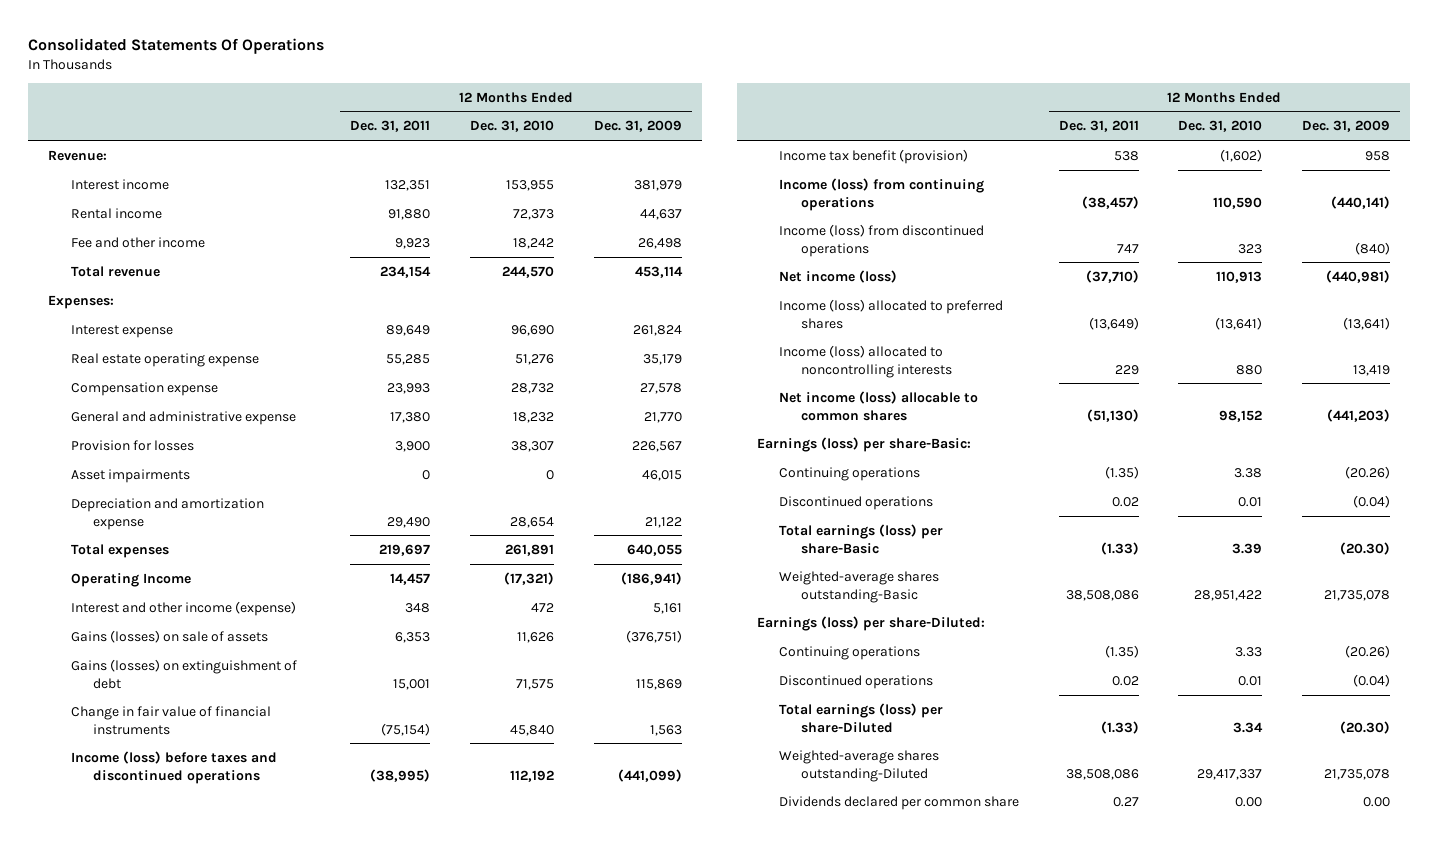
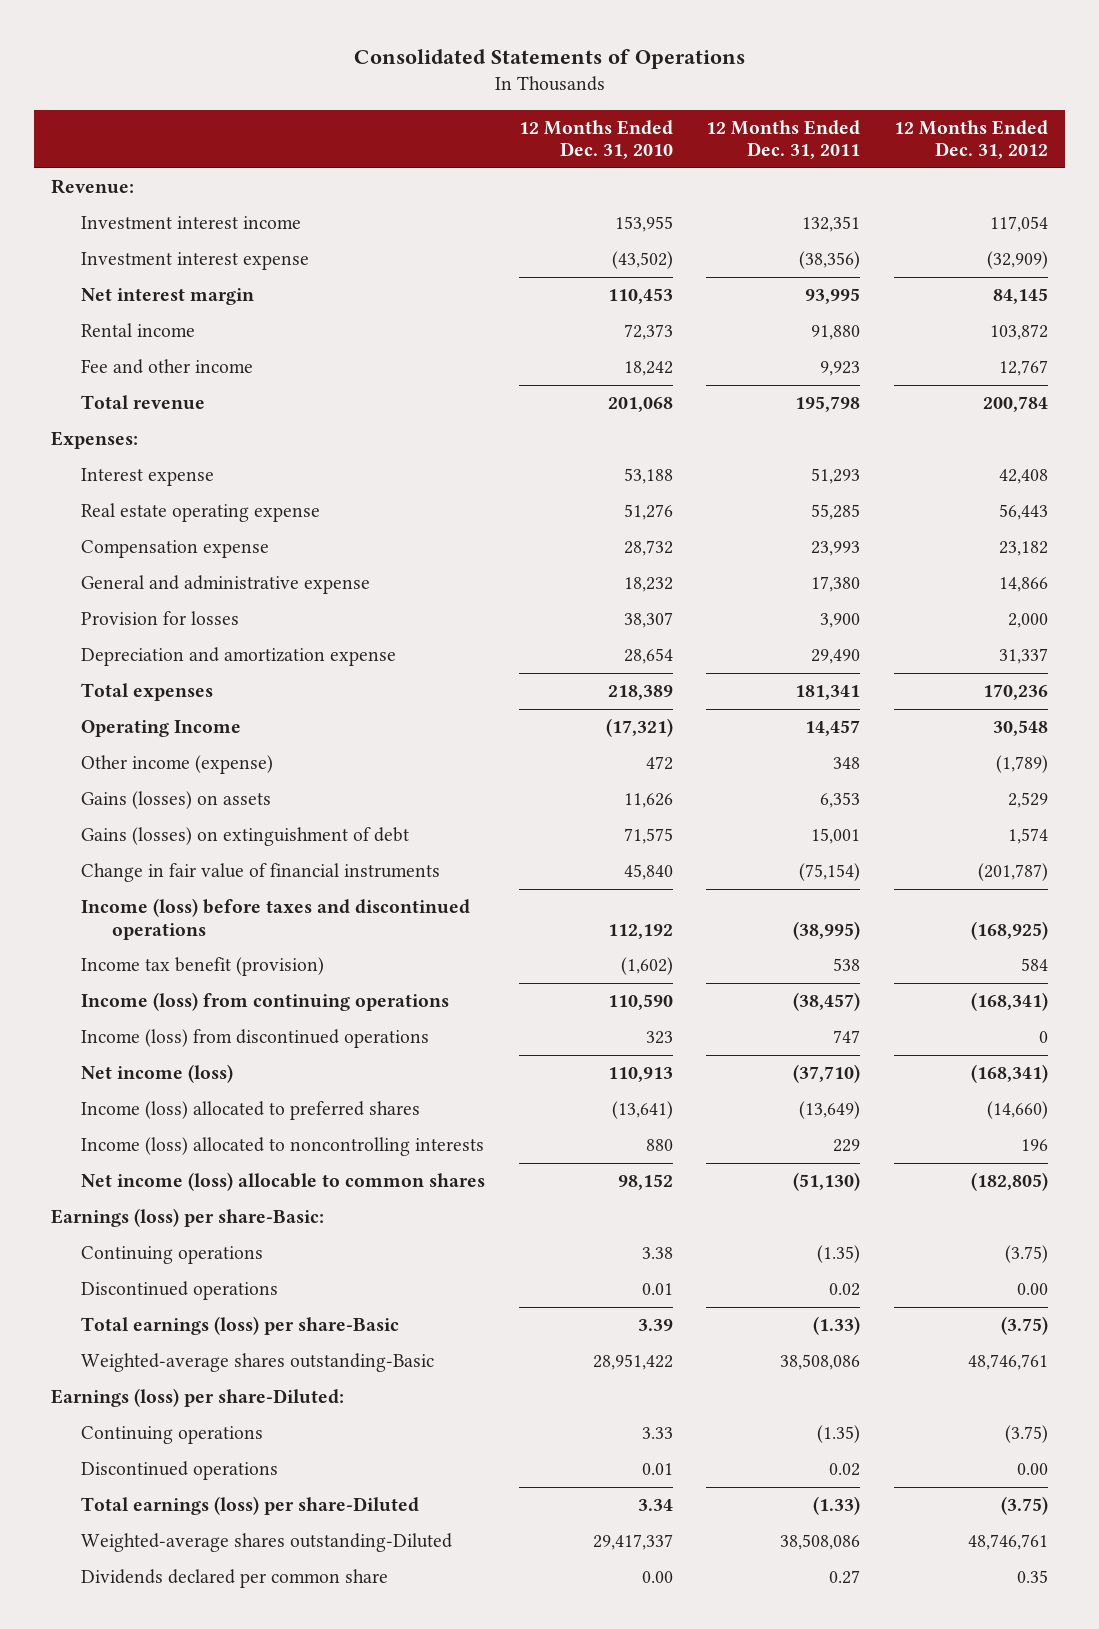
- Consolidated Statements Of Operations
+ Consolidated Statements of Operations
- | 12 Months Ended Dec. 31, 2011 | 12 Months Ended Dec. 31, 2010 | 12 Months Ended Dec. 31, 2009
+ | 12 Months Ended Dec. 31, 2010 | 12 Months Ended Dec. 31, 2011 | 12 Months Ended Dec. 31, 2012
- Interest income | 132,351 | 153,955 | 381,979
+ Investment interest income | 153,955 | 132,351 | 117,054
+ Investment interest expense | (43,502) | (38,356) | (32,909)
+ Net interest margin | 110,453 | 93,995 | 84,145
- Total revenue | 234,154 | 244,570 | 453,114
+ Total revenue | 201,068 | 195,798 | 200,784
- Interest expense | 89,649 | 96,690 | 261,824
+ Interest expense | 53,188 | 51,293 | 42,408
- Asset impairments | 0 | 0 | 46,015
- Total expenses | 219,697 | 261,891 | 640,055
+ Total expenses | 218,389 | 181,341 | 170,236
- Interest and other income (expense) | 348 | 472 | 5,161
- Gains (losses) on sale of assets | 6,353 | 11,626 | (376,751)
+ Other income (expense) | 472 | 348 | (1,789)
+ Gains (losses) on assets | 11,626 | 6,353 | 2,529

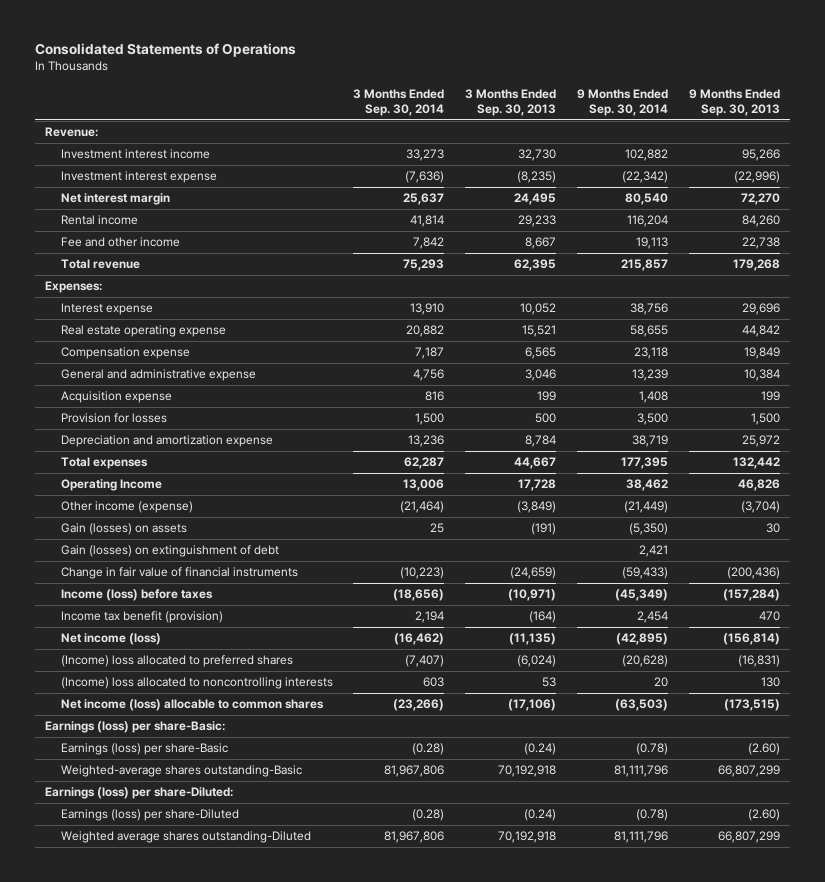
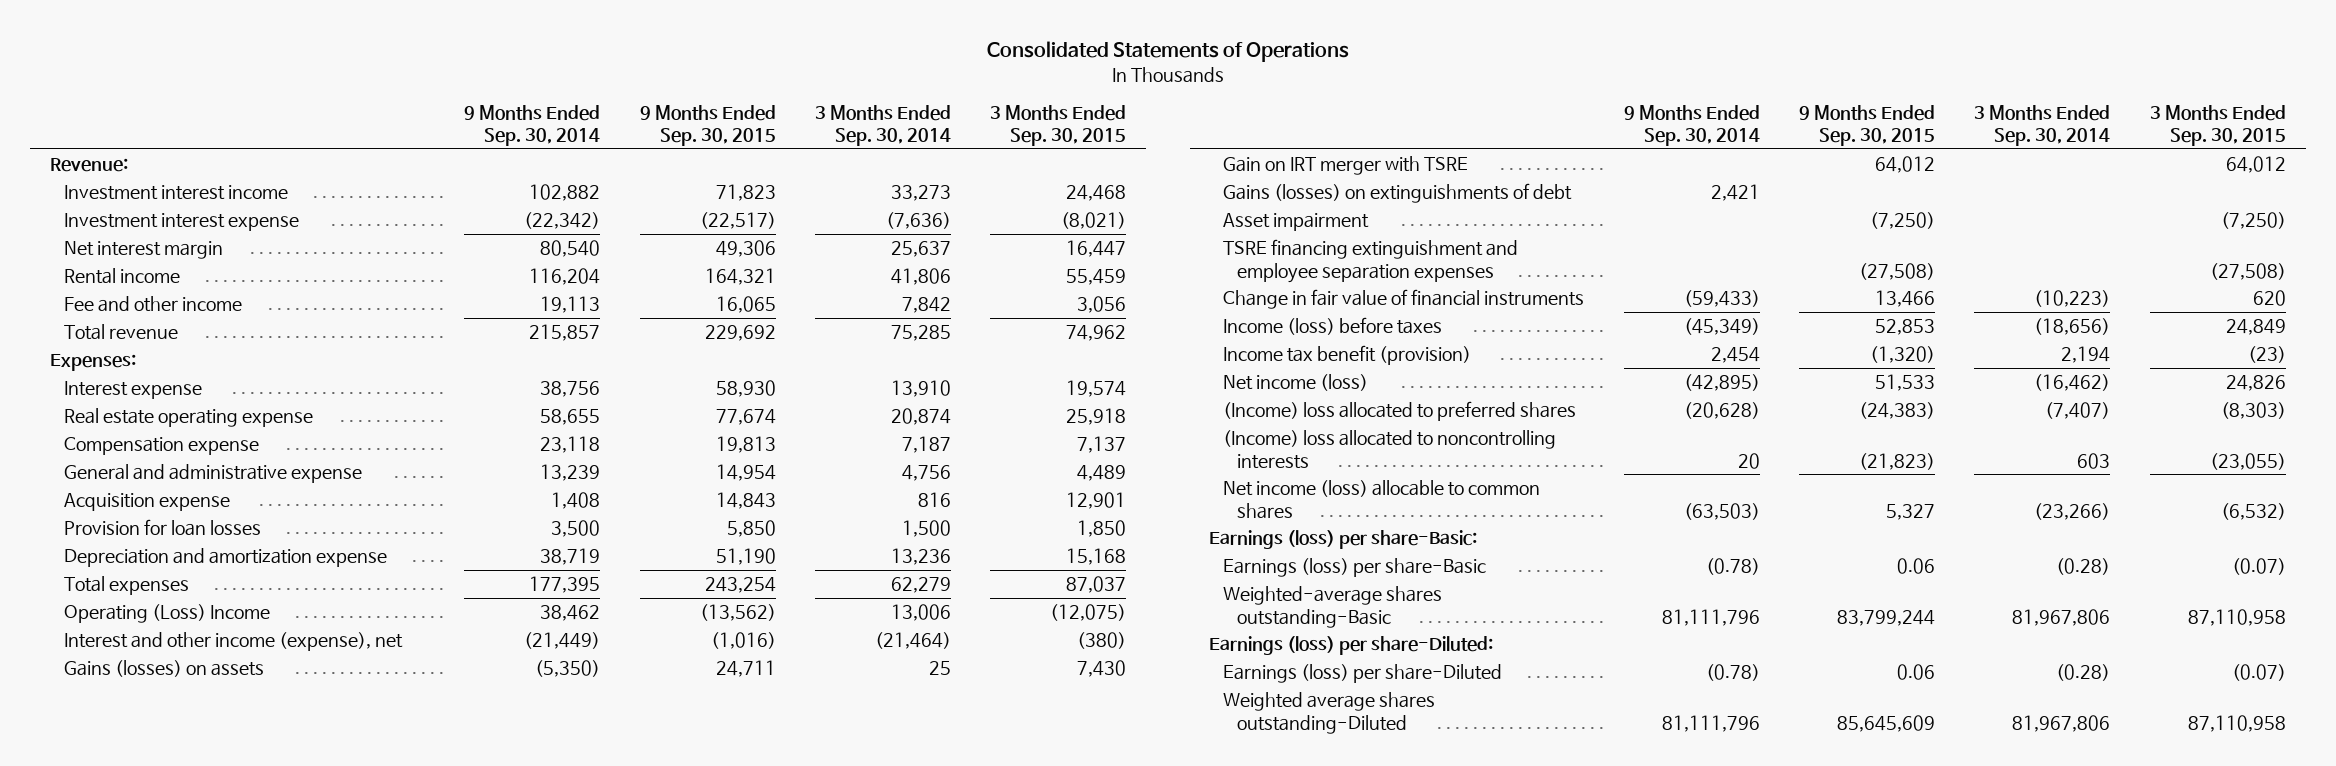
- | 3 Months Ended Sep. 30, 2014 | 3 Months Ended Sep. 30, 2013 | 9 Months Ended Sep. 30, 2014 | 9 Months Ended Sep. 30, 2013
+ | 9 Months Ended Sep. 30, 2014 | 9 Months Ended Sep. 30, 2015 | 3 Months Ended Sep. 30, 2014 | 3 Months Ended Sep. 30, 2015
- Rental income | 41,814 | 29,233 | 116,204 | 84,260
+ Rental income | 116,204 | 164,321 | 41,806 | 55,459
- Total revenue | 75,293 | 62,395 | 215,857 | 179,268
+ Total revenue | 215,857 | 229,692 | 75,285 | 74,962
- Real estate operating expense | 20,882 | 15,521 | 58,655 | 44,842
+ Real estate operating expense | 58,655 | 77,674 | 20,874 | 25,918
- Provision for losses | 1,500 | 500 | 3,500 | 1,500
+ Provision for loan losses | 3,500 | 5,850 | 1,500 | 1,850
- Total expenses | 62,287 | 44,667 | 177,395 | 132,442
- Operating Income | 13,006 | 17,728 | 38,462 | 46,826
- Other income (expense) | (21,464) | (3,849) | (21,449) | (3,704)
- Gain (losses) on assets | 25 | (191) | (5,350) | 30
- Gain (losses) on extinguishment of debt | | | 2,421 |
+ Total expenses | 177,395 | 243,254 | 62,279 | 87,037
+ Operating (Loss) Income | 38,462 | (13,562) | 13,006 | (12,075)
+ Interest and other income (expense), net | (21,449) | (1,016) | (21,464) | (380)
+ Gains (losses) on assets | (5,350) | 24,711 | 25 | 7,430
+ Gain on IRT merger with TSRE | | 64,012 | | 64,012
+ Gains (losses) on extinguishments of debt | 2,421 | | |
+ Asset impairment | | (7,250) | | (7,250)
+ TSRE financing extinguishment and employee separation expenses | | (27,508) | | (27,508)

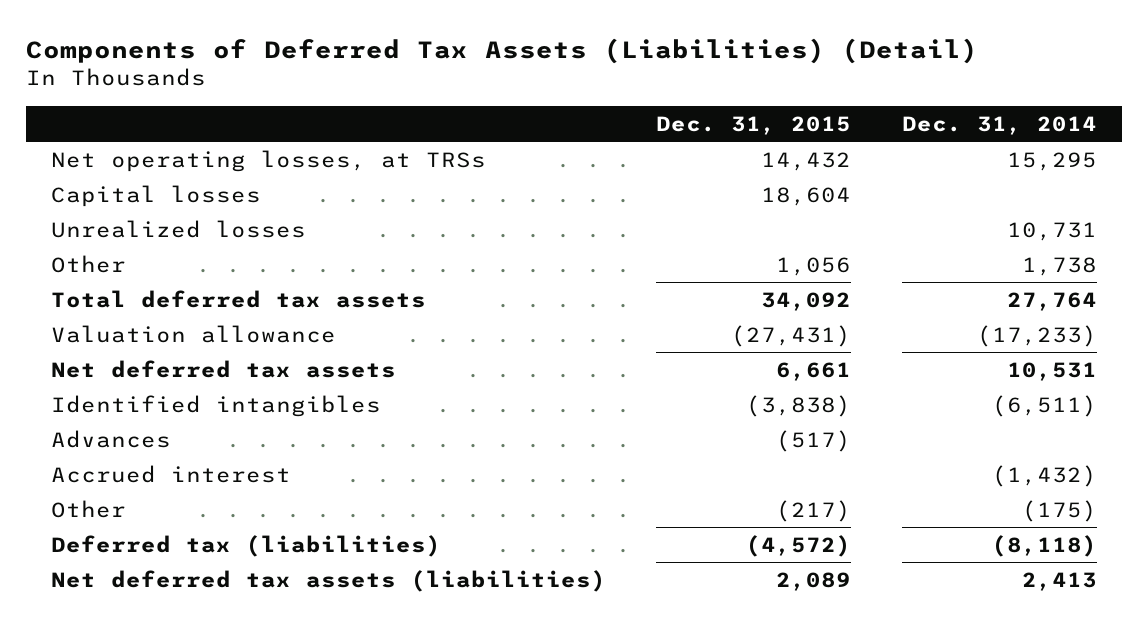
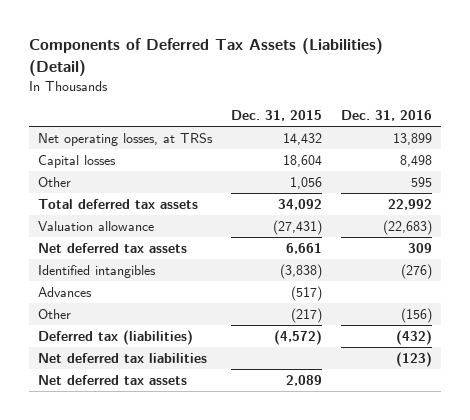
- | Dec. 31, 2015 | Dec. 31, 2014
+ | Dec. 31, 2015 | Dec. 31, 2016
- Unrealized losses | | 10,731
- Accrued interest | | (1,432)
- Net deferred tax assets (liabilities) | 2,089 | 2,413
+ Net deferred tax liabilities | | (123)
+ Net deferred tax assets | 2,089 |

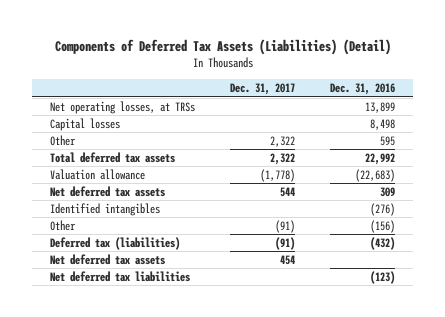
- | Dec. 31, 2015 | Dec. 31, 2016
+ | Dec. 31, 2017 | Dec. 31, 2016
- Advances | (517) |
moved down: Net deferred tax liabilities | | (123)

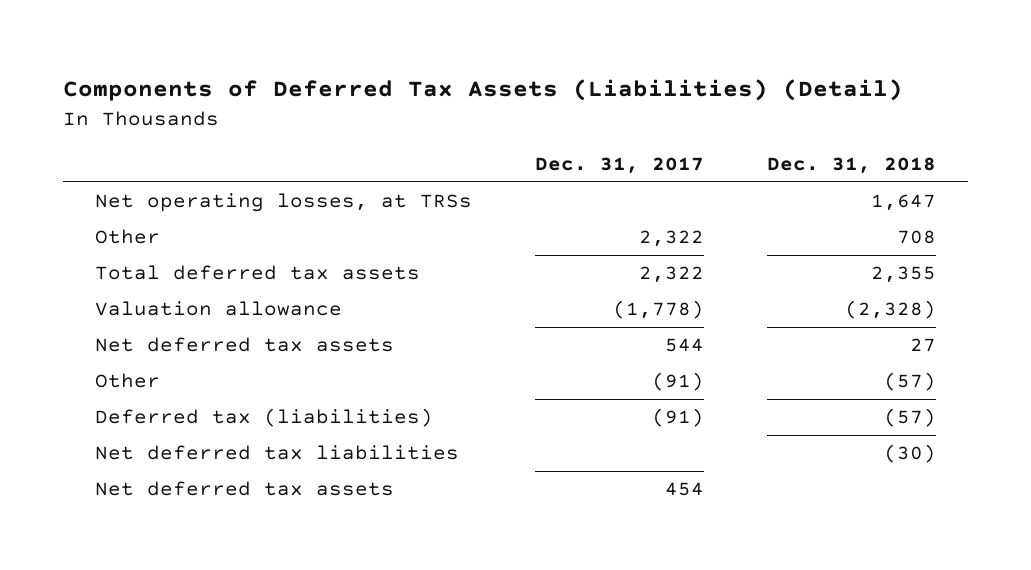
- | Dec. 31, 2017 | Dec. 31, 2016
+ | Dec. 31, 2017 | Dec. 31, 2018
- Capital losses | | 8,498
- Identified intangibles | | (276)
moved down: Net deferred tax assets | 454 |

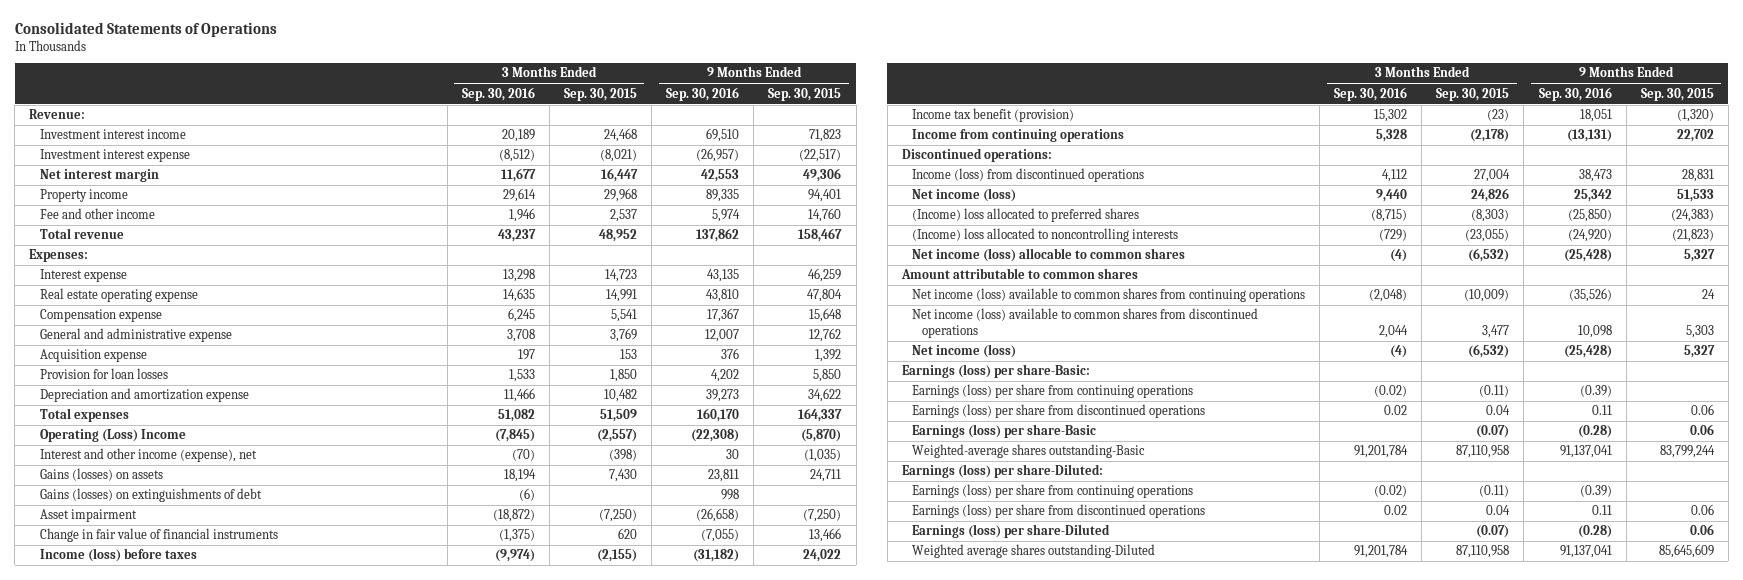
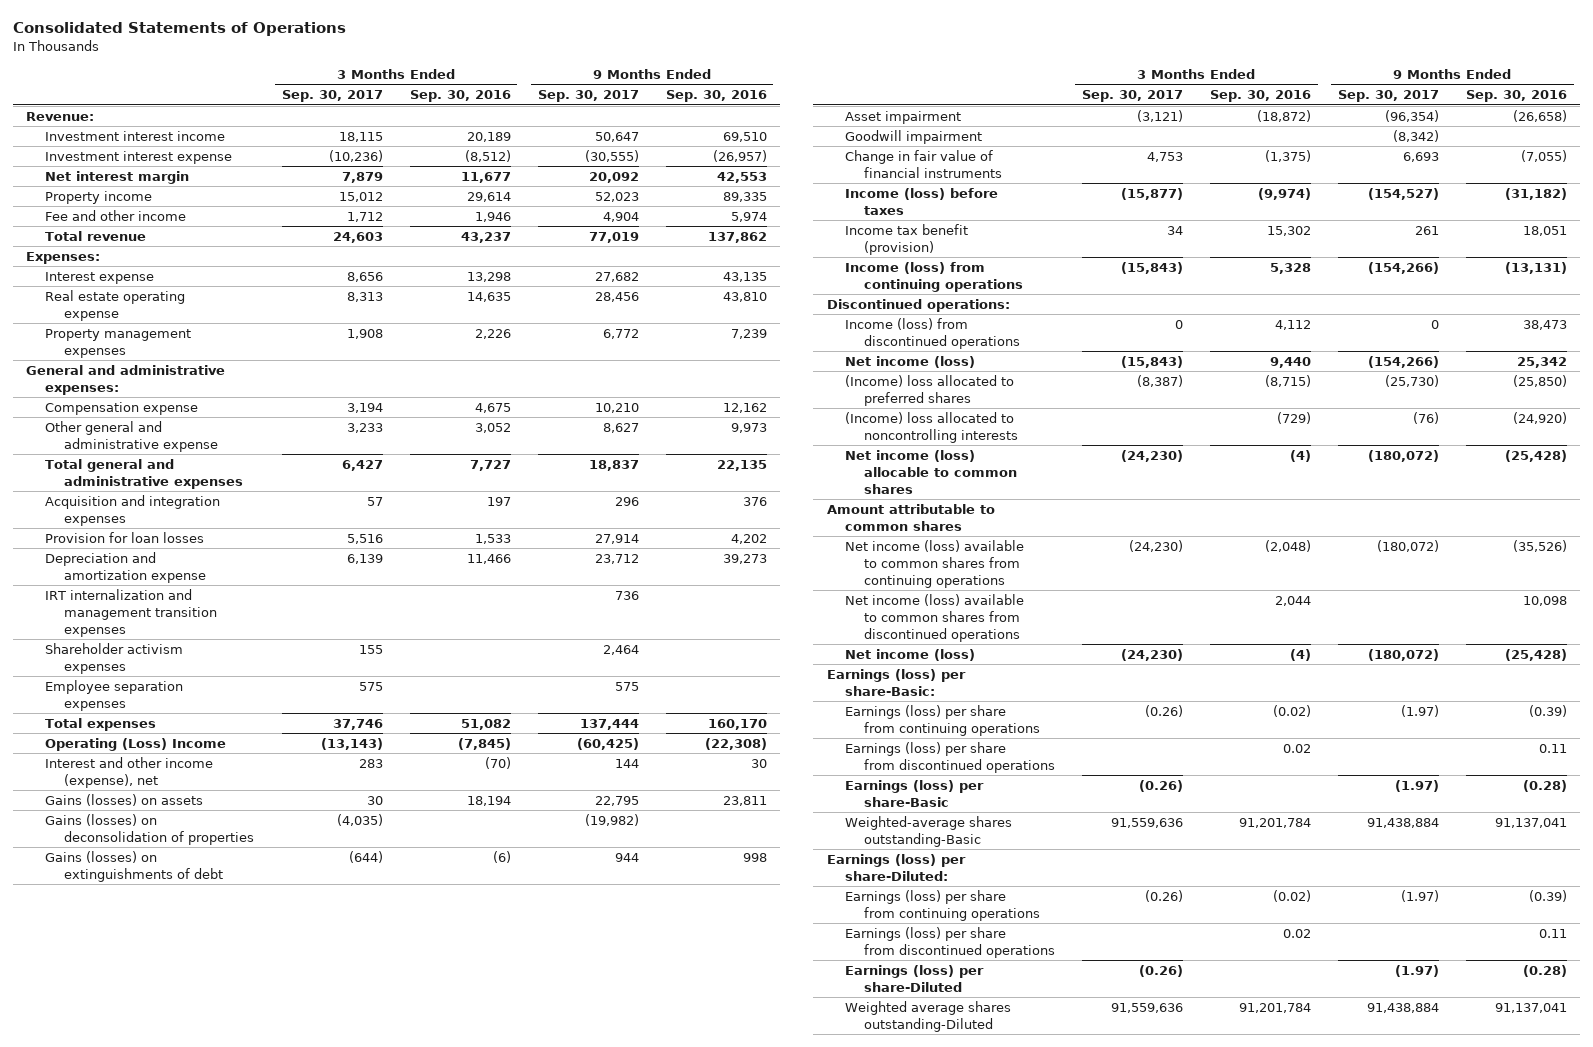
- | 3 Months Ended Sep. 30, 2016 | 3 Months Ended Sep. 30, 2015 | 9 Months Ended Sep. 30, 2016 | 9 Months Ended Sep. 30, 2015
+ | 3 Months Ended Sep. 30, 2017 | 3 Months Ended Sep. 30, 2016 | 9 Months Ended Sep. 30, 2017 | 9 Months Ended Sep. 30, 2016
- Compensation expense | 6,245 | 5,541 | 17,367 | 15,648
- General and administrative expense | 3,708 | 3,769 | 12,007 | 12,762
- Acquisition expense | 197 | 153 | 376 | 1,392
+ Property management expenses | 1,908 | 2,226 | 6,772 | 7,239
+ General and administrative expenses:
+ Compensation expense | 3,194 | 4,675 | 10,210 | 12,162
+ Other general and administrative expense | 3,233 | 3,052 | 8,627 | 9,973
+ Total general and administrative expenses | 6,427 | 7,727 | 18,837 | 22,135
+ Acquisition and integration expenses | 57 | 197 | 296 | 376
+ IRT internalization and management transition expenses | | | 736 |
+ Shareholder activism expenses | 155 | | 2,464 |
+ Employee separation expenses | 575 | | 575 |
+ Gains (losses) on deconsolidation of properties | (4,035) | | (19,982) |
+ Goodwill impairment | | | (8,342) |
- Income from continuing operations | 5,328 | (2,178) | (13,131) | 22,702
+ Income (loss) from continuing operations | (15,843) | 5,328 | (154,266) | (13,131)

